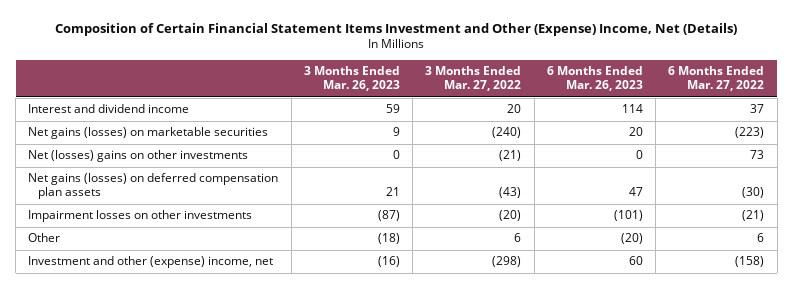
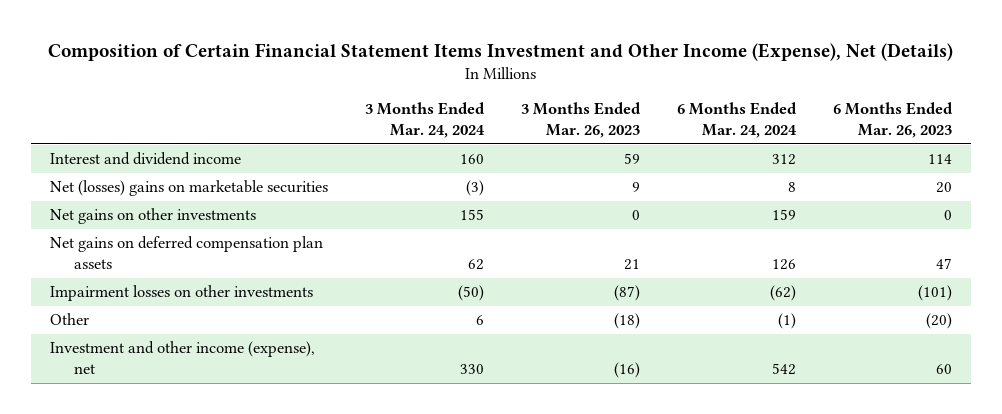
- Composition of Certain Financial Statement Items Investment and Other (Expense) Income, Net (Details)
+ Composition of Certain Financial Statement Items Investment and Other Income (Expense), Net (Details)
- | 3 Months Ended Mar. 26, 2023 | 3 Months Ended Mar. 27, 2022 | 6 Months Ended Mar. 26, 2023 | 6 Months Ended Mar. 27, 2022
+ | 3 Months Ended Mar. 24, 2024 | 3 Months Ended Mar. 26, 2023 | 6 Months Ended Mar. 24, 2024 | 6 Months Ended Mar. 26, 2023
- Net gains (losses) on marketable securities | 9 | (240) | 20 | (223)
- Net (losses) gains on other investments | 0 | (21) | 0 | 73
- Net gains (losses) on deferred compensation plan assets | 21 | (43) | 47 | (30)
+ Net (losses) gains on marketable securities | (3) | 9 | 8 | 20
+ Net gains on other investments | 155 | 0 | 159 | 0
+ Net gains on deferred compensation plan assets | 62 | 21 | 126 | 47
- Investment and other (expense) income, net | (16) | (298) | 60 | (158)
+ Investment and other income (expense), net | 330 | (16) | 542 | 60

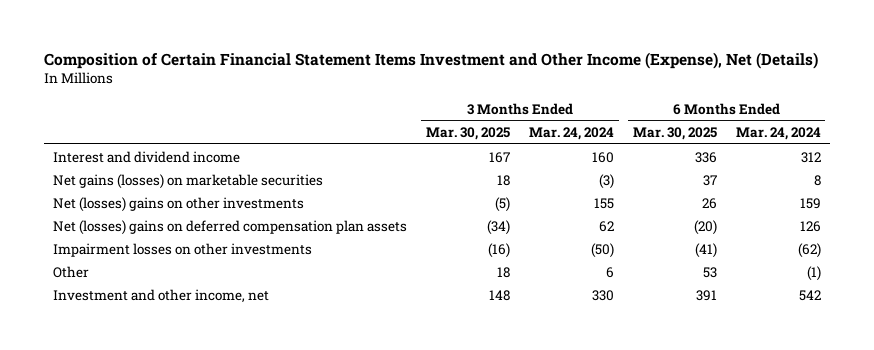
- | 3 Months Ended Mar. 24, 2024 | 3 Months Ended Mar. 26, 2023 | 6 Months Ended Mar. 24, 2024 | 6 Months Ended Mar. 26, 2023
+ | 3 Months Ended Mar. 30, 2025 | 3 Months Ended Mar. 24, 2024 | 6 Months Ended Mar. 30, 2025 | 6 Months Ended Mar. 24, 2024
- Net (losses) gains on marketable securities | (3) | 9 | 8 | 20
- Net gains on other investments | 155 | 0 | 159 | 0
- Net gains on deferred compensation plan assets | 62 | 21 | 126 | 47
+ Net gains (losses) on marketable securities | 18 | (3) | 37 | 8
+ Net (losses) gains on other investments | (5) | 155 | 26 | 159
+ Net (losses) gains on deferred compensation plan assets | (34) | 62 | (20) | 126
- Investment and other income (expense), net | 330 | (16) | 542 | 60
+ Investment and other income, net | 148 | 330 | 391 | 542

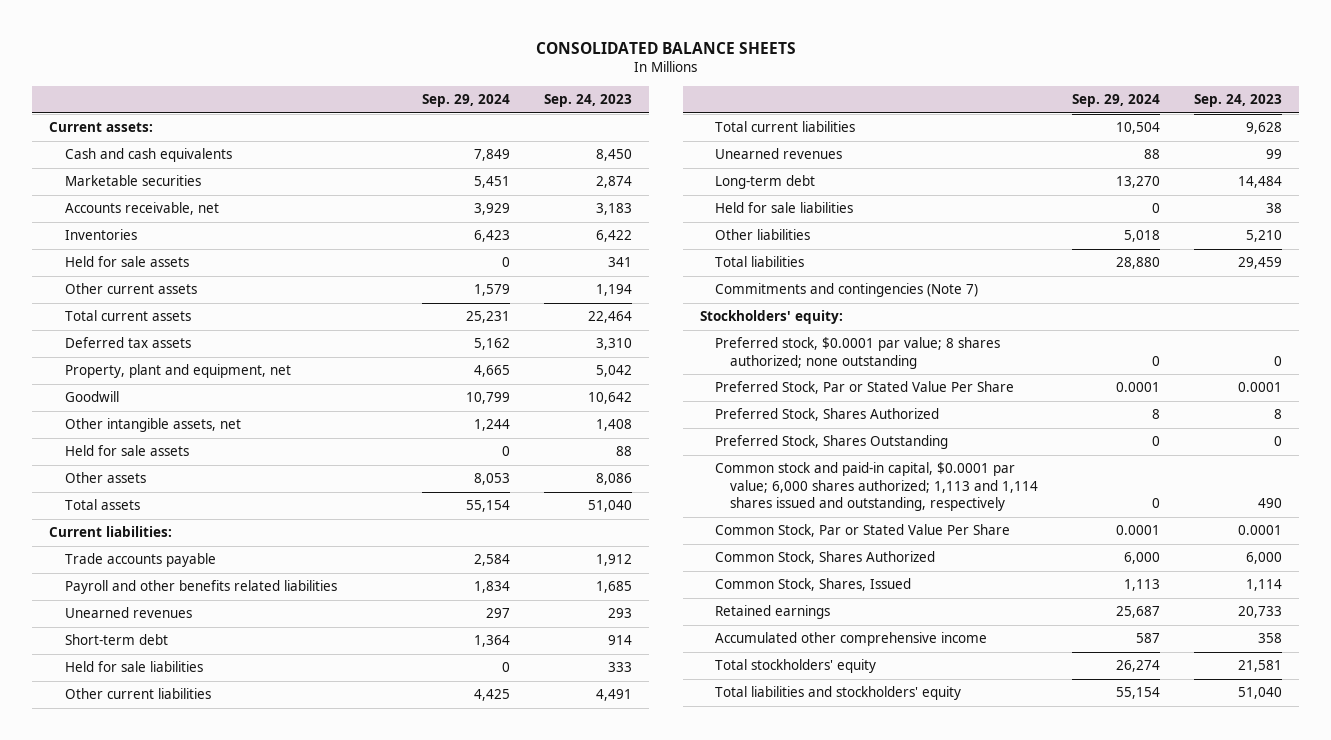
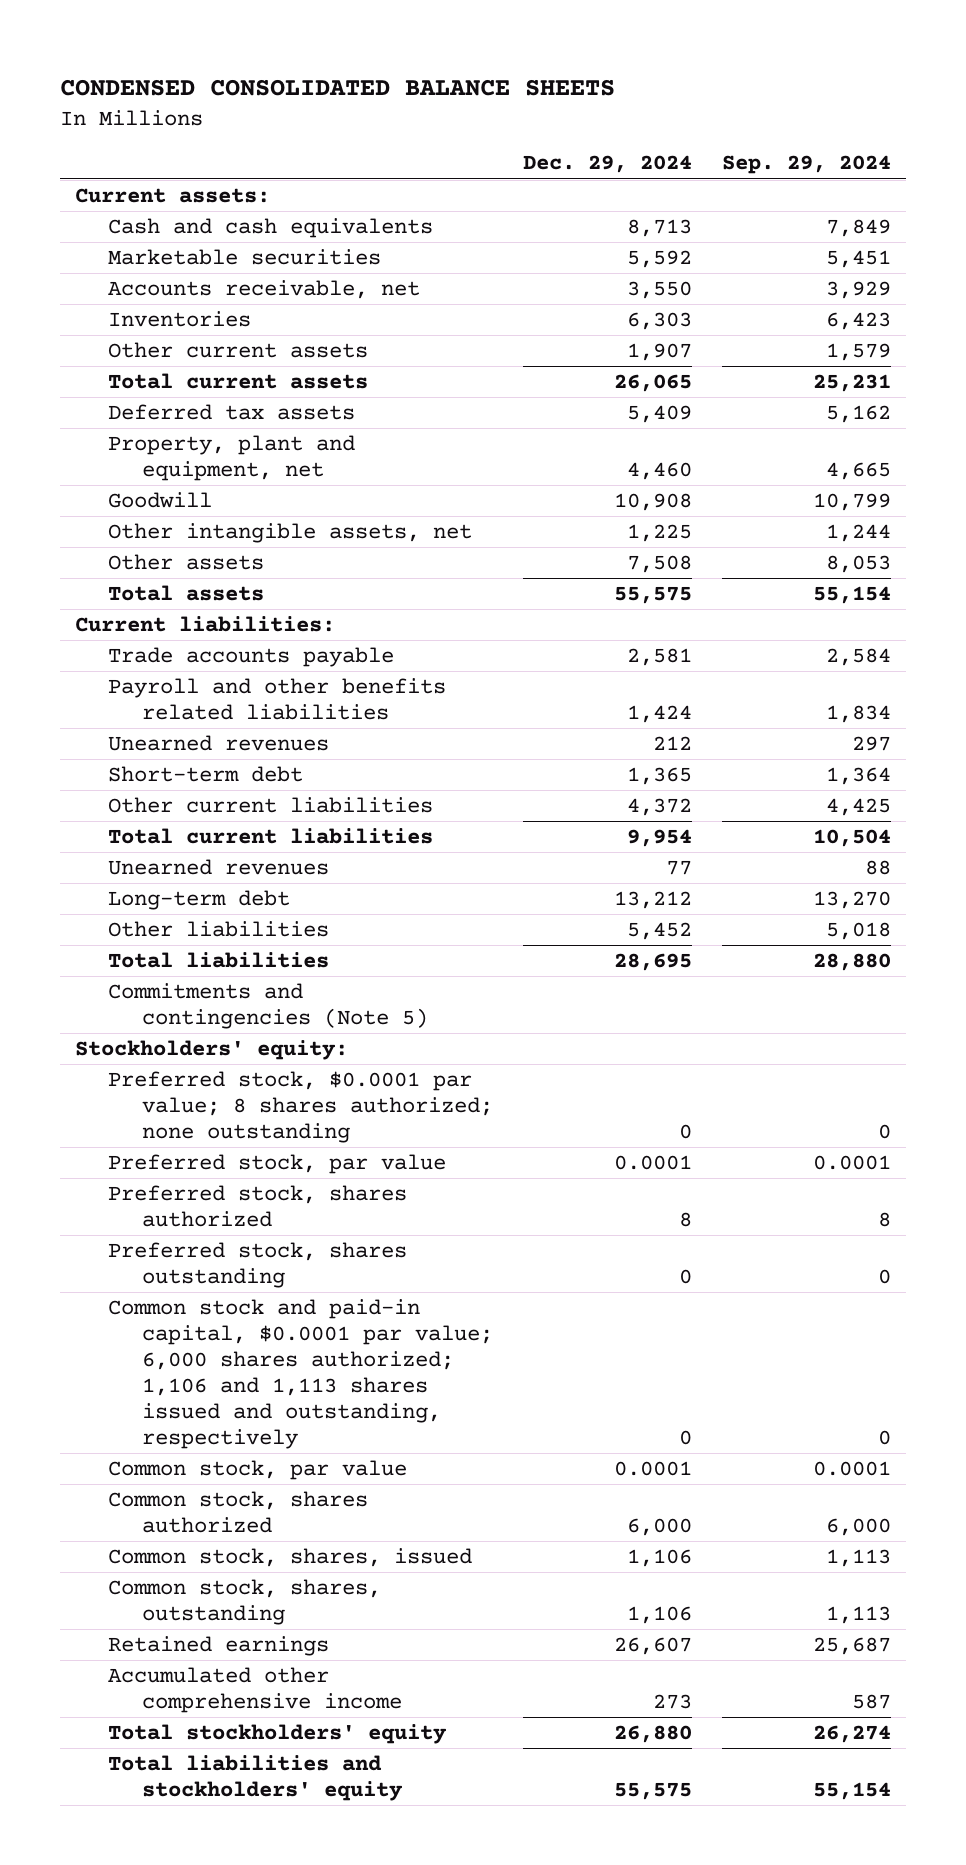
- CONSOLIDATED BALANCE SHEETS
+ CONDENSED CONSOLIDATED BALANCE SHEETS
- | Sep. 29, 2024 | Sep. 24, 2023
+ | Dec. 29, 2024 | Sep. 29, 2024
- Held for sale assets | 0 | 341
- Held for sale assets | 0 | 88
- Held for sale liabilities | 0 | 333
- Held for sale liabilities | 0 | 38
- Commitments and contingencies (Note 7)
+ Commitments and contingencies (Note 5)
- Preferred Stock, Par or Stated Value Per Share | 0.0001 | 0.0001
- Preferred Stock, Shares Authorized | 8 | 8
- Preferred Stock, Shares Outstanding | 0 | 0
- Common stock and paid-in capital, $0.0001 par value; 6,000 shares authorized; 1,113 and 1,114 shares issued and outstanding, respectively | 0 | 490
- Common Stock, Par or Stated Value Per Share | 0.0001 | 0.0001
- Common Stock, Shares Authorized | 6,000 | 6,000
- Common Stock, Shares, Issued | 1,113 | 1,114
+ Preferred stock, par value | 0.0001 | 0.0001
+ Preferred stock, shares authorized | 8 | 8
+ Preferred stock, shares outstanding | 0 | 0
+ Common stock and paid-in capital, $0.0001 par value; 6,000 shares authorized; 1,106 and 1,113 shares issued and outstanding, respectively | 0 | 0
+ Common stock, par value | 0.0001 | 0.0001
+ Common stock, shares authorized | 6,000 | 6,000
+ Common stock, shares, issued | 1,106 | 1,113
+ Common stock, shares, outstanding | 1,106 | 1,113

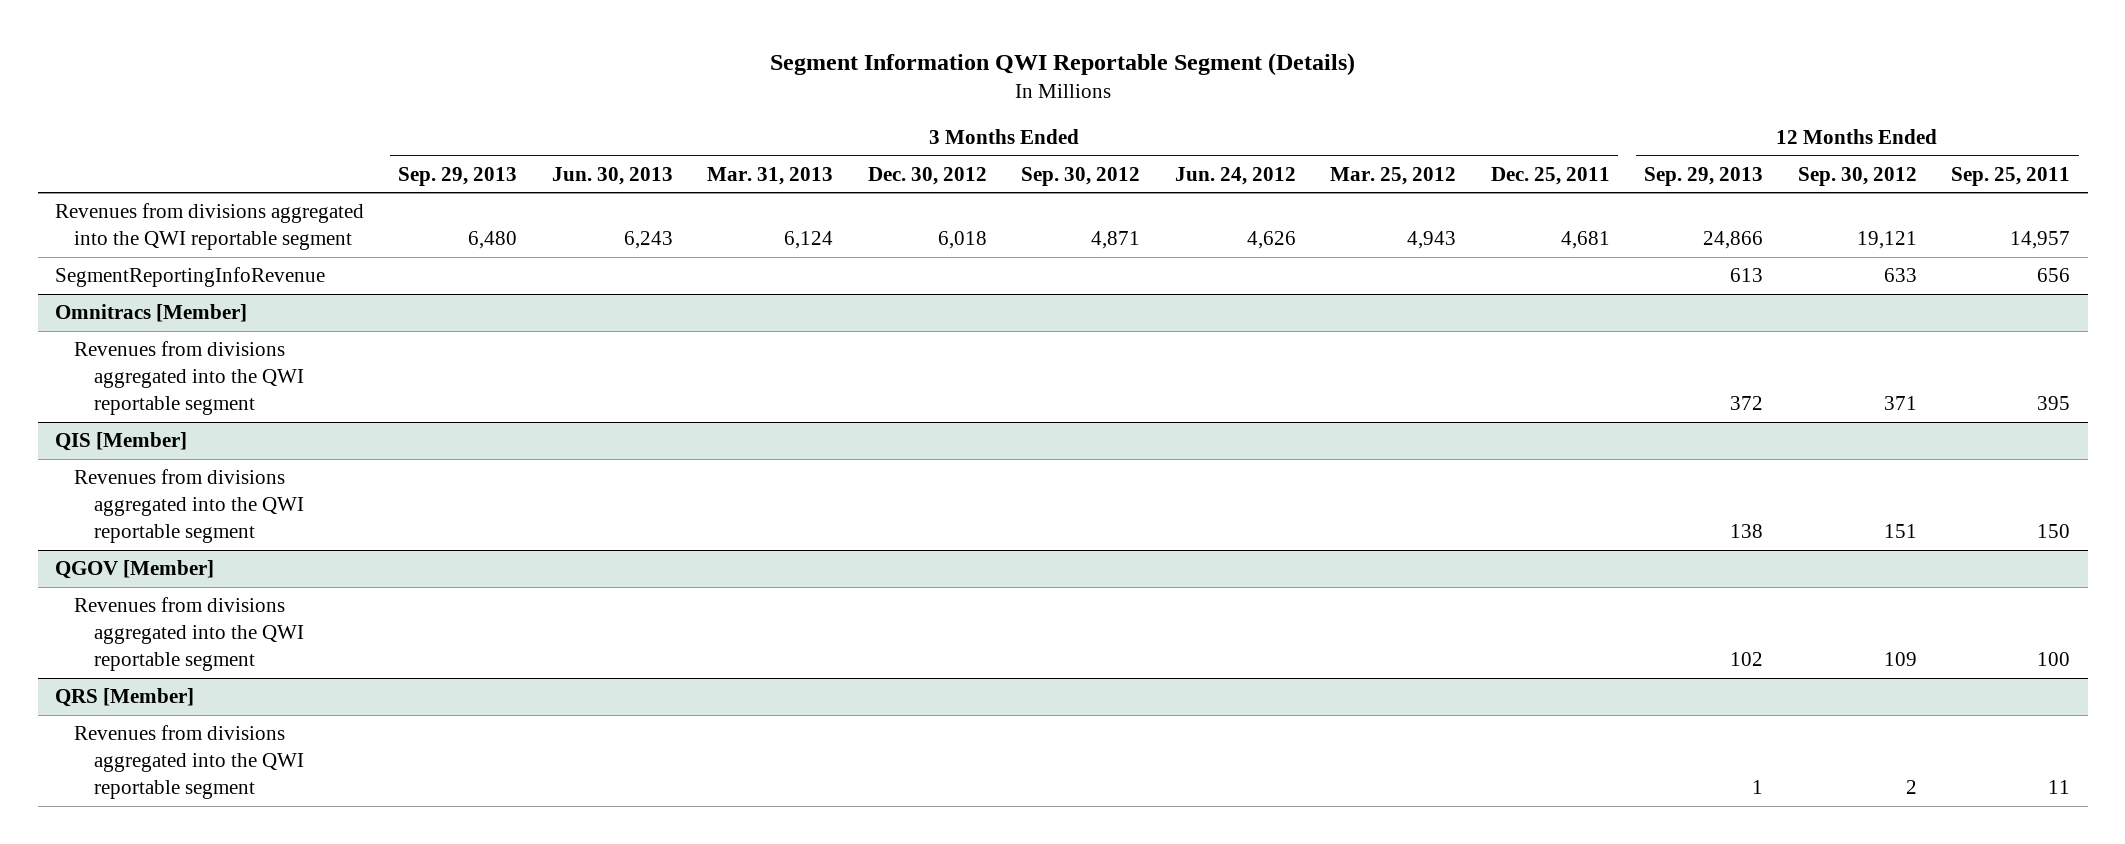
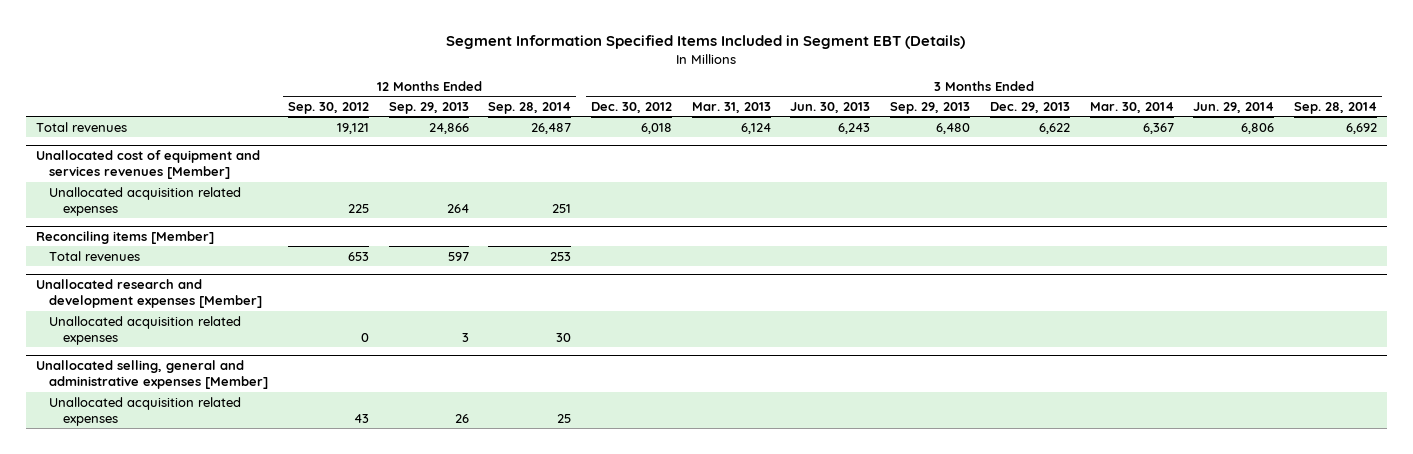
- Segment Information QWI Reportable Segment (Details)
+ Segment Information Specified Items Included in Segment EBT (Details)
- | 3 Months Ended Sep. 29, 2013 | 3 Months Ended Jun. 30, 2013 | 3 Months Ended Mar. 31, 2013 | 3 Months Ended Dec. 30, 2012 | 3 Months Ended Sep. 30, 2012 | 3 Months Ended Jun. 24, 2012 | 3 Months Ended Mar. 25, 2012 | 3 Months Ended Dec. 25, 2011 | 12 Months Ended Sep. 29, 2013 | 12 Months Ended Sep. 30, 2012 | 12 Months Ended Sep. 25, 2011
+ | 12 Months Ended Sep. 30, 2012 | 12 Months Ended Sep. 29, 2013 | 12 Months Ended Sep. 28, 2014 | 3 Months Ended Dec. 30, 2012 | 3 Months Ended Mar. 31, 2013 | 3 Months Ended Jun. 30, 2013 | 3 Months Ended Sep. 29, 2013 | 3 Months Ended Dec. 29, 2013 | 3 Months Ended Mar. 30, 2014 | 3 Months Ended Jun. 29, 2014 | 3 Months Ended Sep. 28, 2014
- Revenues from divisions aggregated into the QWI reportable segment | 6,480 | 6,243 | 6,124 | 6,018 | 4,871 | 4,626 | 4,943 | 4,681 | 24,866 | 19,121 | 14,957
- SegmentReportingInfoRevenue | | | | | | | | | 613 | 633 | 656
- Omnitracs [Member]
- Revenues from divisions aggregated into the QWI reportable segment | | | | | | | | | 372 | 371 | 395
- QIS [Member]
- Revenues from divisions aggregated into the QWI reportable segment | | | | | | | | | 138 | 151 | 150
- QGOV [Member]
- Revenues from divisions aggregated into the QWI reportable segment | | | | | | | | | 102 | 109 | 100
- QRS [Member]
- Revenues from divisions aggregated into the QWI reportable segment | | | | | | | | | 1 | 2 | 11
+ Total revenues | 19,121 | 24,866 | 26,487 | 6,018 | 6,124 | 6,243 | 6,480 | 6,622 | 6,367 | 6,806 | 6,692
+ Unallocated cost of equipment and services revenues [Member]
+ Unallocated acquisition related expenses | 225 | 264 | 251 | | | | | | | |
+ Reconciling items [Member]
+ Total revenues | 653 | 597 | 253 | | | | | | | |
+ Unallocated research and development expenses [Member]
+ Unallocated acquisition related expenses | 0 | 3 | 30 | | | | | | | |
+ Unallocated selling, general and administrative expenses [Member]
+ Unallocated acquisition related expenses | 43 | 26 | 25 | | | | | | | |

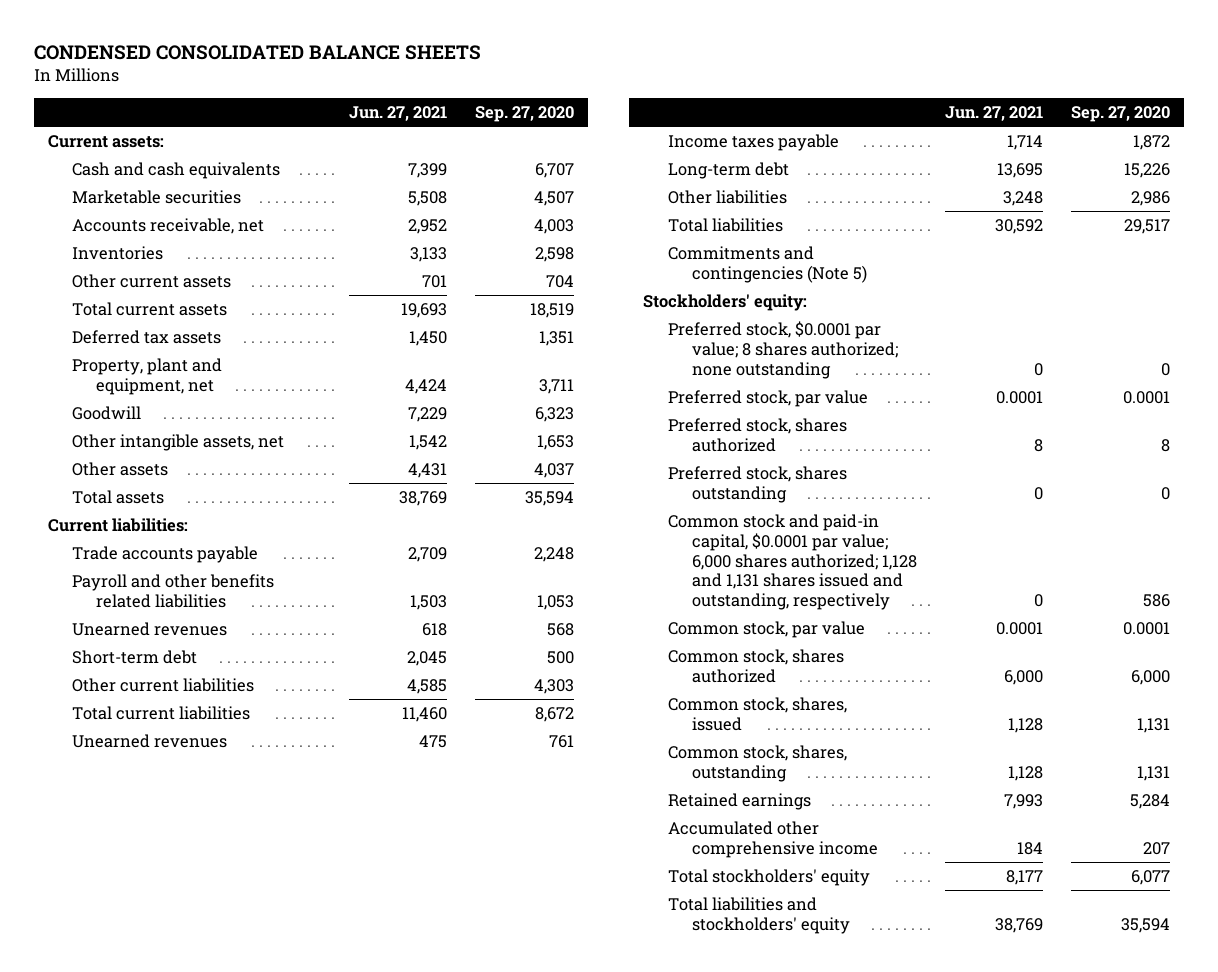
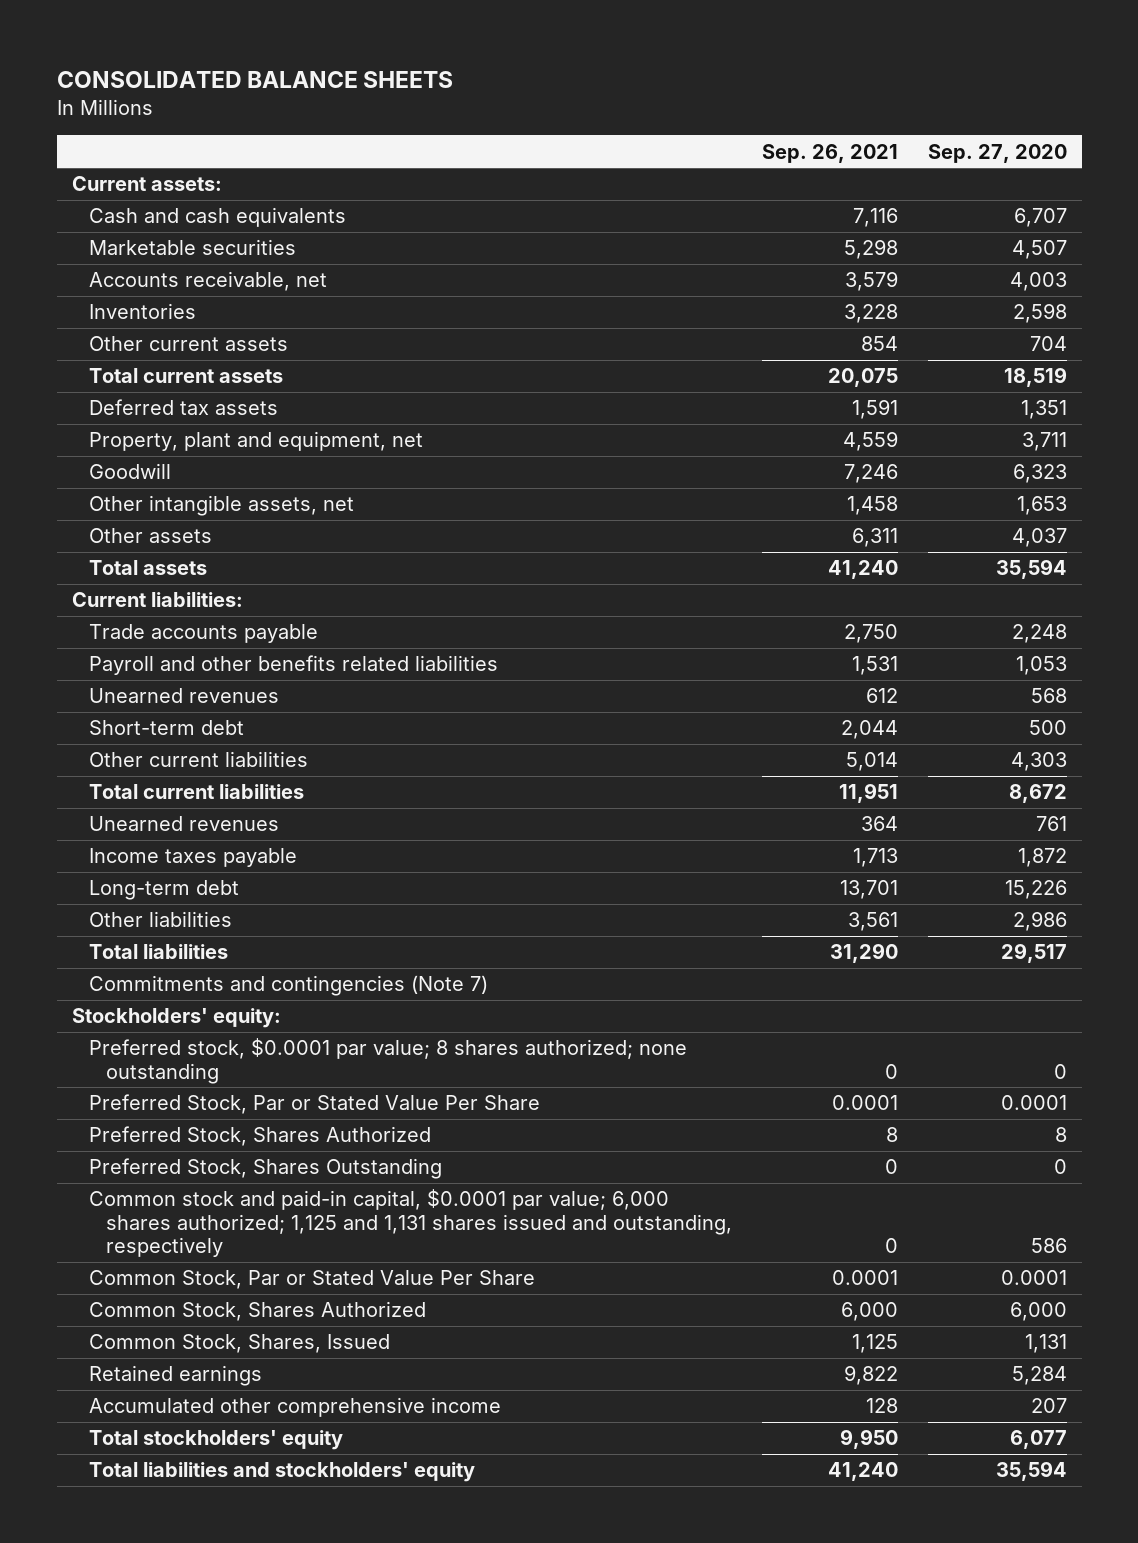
- CONDENSED CONSOLIDATED BALANCE SHEETS
+ CONSOLIDATED BALANCE SHEETS
- | Jun. 27, 2021 | Sep. 27, 2020
+ | Sep. 26, 2021 | Sep. 27, 2020
- Commitments and contingencies (Note 5)
+ Commitments and contingencies (Note 7)
- Preferred stock, par value | 0.0001 | 0.0001
- Preferred stock, shares authorized | 8 | 8
- Preferred stock, shares outstanding | 0 | 0
- Common stock and paid-in capital, $0.0001 par value; 6,000 shares authorized; 1,128 and 1,131 shares issued and outstanding, respectively | 0 | 586
- Common stock, par value | 0.0001 | 0.0001
- Common stock, shares authorized | 6,000 | 6,000
- Common stock, shares, issued | 1,128 | 1,131
- Common stock, shares, outstanding | 1,128 | 1,131
+ Preferred Stock, Par or Stated Value Per Share | 0.0001 | 0.0001
+ Preferred Stock, Shares Authorized | 8 | 8
+ Preferred Stock, Shares Outstanding | 0 | 0
+ Common stock and paid-in capital, $0.0001 par value; 6,000 shares authorized; 1,125 and 1,131 shares issued and outstanding, respectively | 0 | 586
+ Common Stock, Par or Stated Value Per Share | 0.0001 | 0.0001
+ Common Stock, Shares Authorized | 6,000 | 6,000
+ Common Stock, Shares, Issued | 1,125 | 1,131

